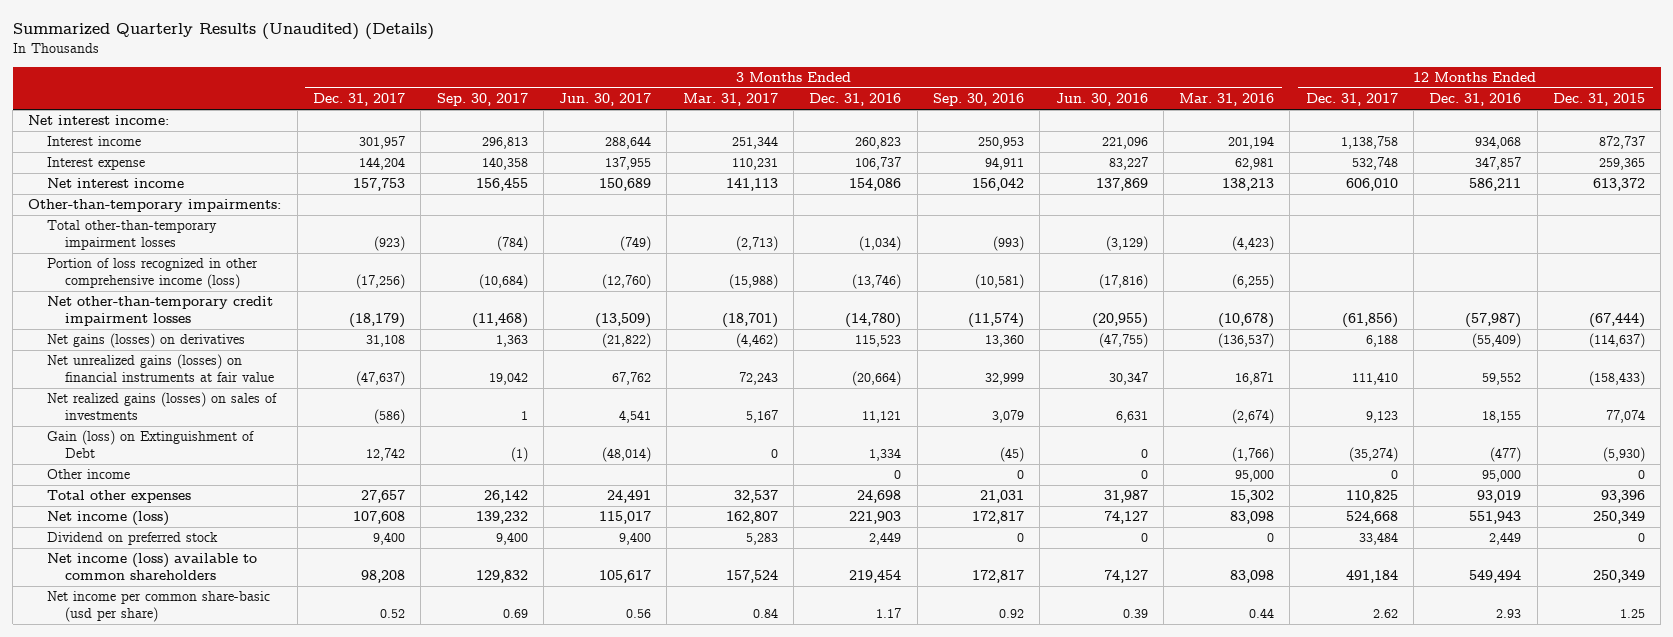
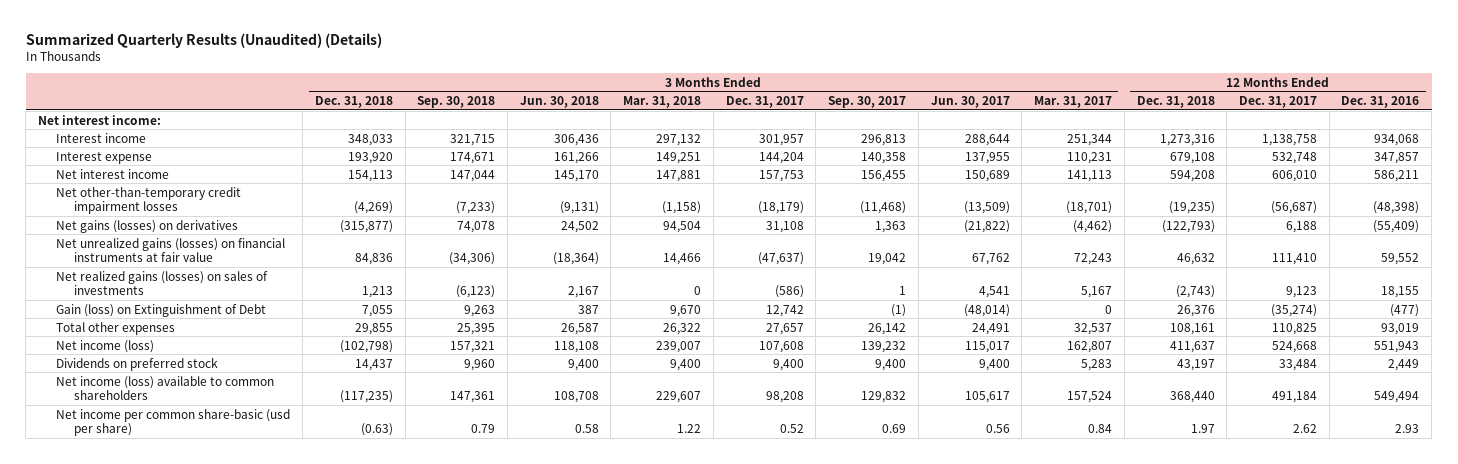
- | 3 Months Ended Dec. 31, 2017 | 3 Months Ended Sep. 30, 2017 | 3 Months Ended Jun. 30, 2017 | 3 Months Ended Mar. 31, 2017 | 3 Months Ended Dec. 31, 2016 | 3 Months Ended Sep. 30, 2016 | 3 Months Ended Jun. 30, 2016 | 3 Months Ended Mar. 31, 2016 | 12 Months Ended Dec. 31, 2017 | 12 Months Ended Dec. 31, 2016 | 12 Months Ended Dec. 31, 2015
+ | 3 Months Ended Dec. 31, 2018 | 3 Months Ended Sep. 30, 2018 | 3 Months Ended Jun. 30, 2018 | 3 Months Ended Mar. 31, 2018 | 3 Months Ended Dec. 31, 2017 | 3 Months Ended Sep. 30, 2017 | 3 Months Ended Jun. 30, 2017 | 3 Months Ended Mar. 31, 2017 | 12 Months Ended Dec. 31, 2018 | 12 Months Ended Dec. 31, 2017 | 12 Months Ended Dec. 31, 2016
- Other-than-temporary impairments:
- Total other-than-temporary impairment losses | (923) | (784) | (749) | (2,713) | (1,034) | (993) | (3,129) | (4,423) | | |
- Portion of loss recognized in other comprehensive income (loss) | (17,256) | (10,684) | (12,760) | (15,988) | (13,746) | (10,581) | (17,816) | (6,255) | | |
- Net other-than-temporary credit impairment losses | (18,179) | (11,468) | (13,509) | (18,701) | (14,780) | (11,574) | (20,955) | (10,678) | (61,856) | (57,987) | (67,444)
+ Net other-than-temporary credit impairment losses | (4,269) | (7,233) | (9,131) | (1,158) | (18,179) | (11,468) | (13,509) | (18,701) | (19,235) | (56,687) | (48,398)
- Other income | | | | | 0 | 0 | 0 | 95,000 | 0 | 95,000 | 0
- Dividend on preferred stock | 9,400 | 9,400 | 9,400 | 5,283 | 2,449 | 0 | 0 | 0 | 33,484 | 2,449 | 0
+ Dividends on preferred stock | 14,437 | 9,960 | 9,400 | 9,400 | 9,400 | 9,400 | 9,400 | 5,283 | 43,197 | 33,484 | 2,449

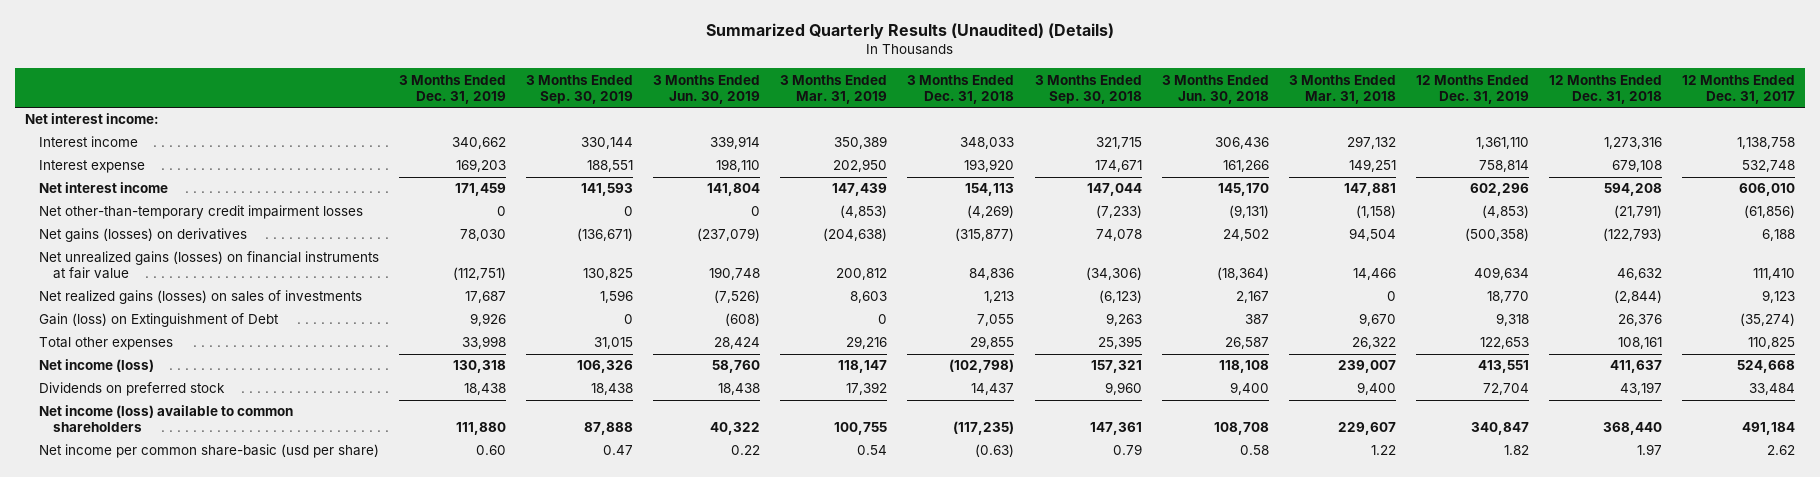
- | 3 Months Ended Dec. 31, 2018 | 3 Months Ended Sep. 30, 2018 | 3 Months Ended Jun. 30, 2018 | 3 Months Ended Mar. 31, 2018 | 3 Months Ended Dec. 31, 2017 | 3 Months Ended Sep. 30, 2017 | 3 Months Ended Jun. 30, 2017 | 3 Months Ended Mar. 31, 2017 | 12 Months Ended Dec. 31, 2018 | 12 Months Ended Dec. 31, 2017 | 12 Months Ended Dec. 31, 2016
+ | 3 Months Ended Dec. 31, 2019 | 3 Months Ended Sep. 30, 2019 | 3 Months Ended Jun. 30, 2019 | 3 Months Ended Mar. 31, 2019 | 3 Months Ended Dec. 31, 2018 | 3 Months Ended Sep. 30, 2018 | 3 Months Ended Jun. 30, 2018 | 3 Months Ended Mar. 31, 2018 | 12 Months Ended Dec. 31, 2019 | 12 Months Ended Dec. 31, 2018 | 12 Months Ended Dec. 31, 2017
- Net other-than-temporary credit impairment losses | (4,269) | (7,233) | (9,131) | (1,158) | (18,179) | (11,468) | (13,509) | (18,701) | (19,235) | (56,687) | (48,398)
+ Net other-than-temporary credit impairment losses | 0 | 0 | 0 | (4,853) | (4,269) | (7,233) | (9,131) | (1,158) | (4,853) | (21,791) | (61,856)
- Net realized gains (losses) on sales of investments | 1,213 | (6,123) | 2,167 | 0 | (586) | 1 | 4,541 | 5,167 | (2,743) | 9,123 | 18,155
+ Net realized gains (losses) on sales of investments | 17,687 | 1,596 | (7,526) | 8,603 | 1,213 | (6,123) | 2,167 | 0 | 18,770 | (2,844) | 9,123

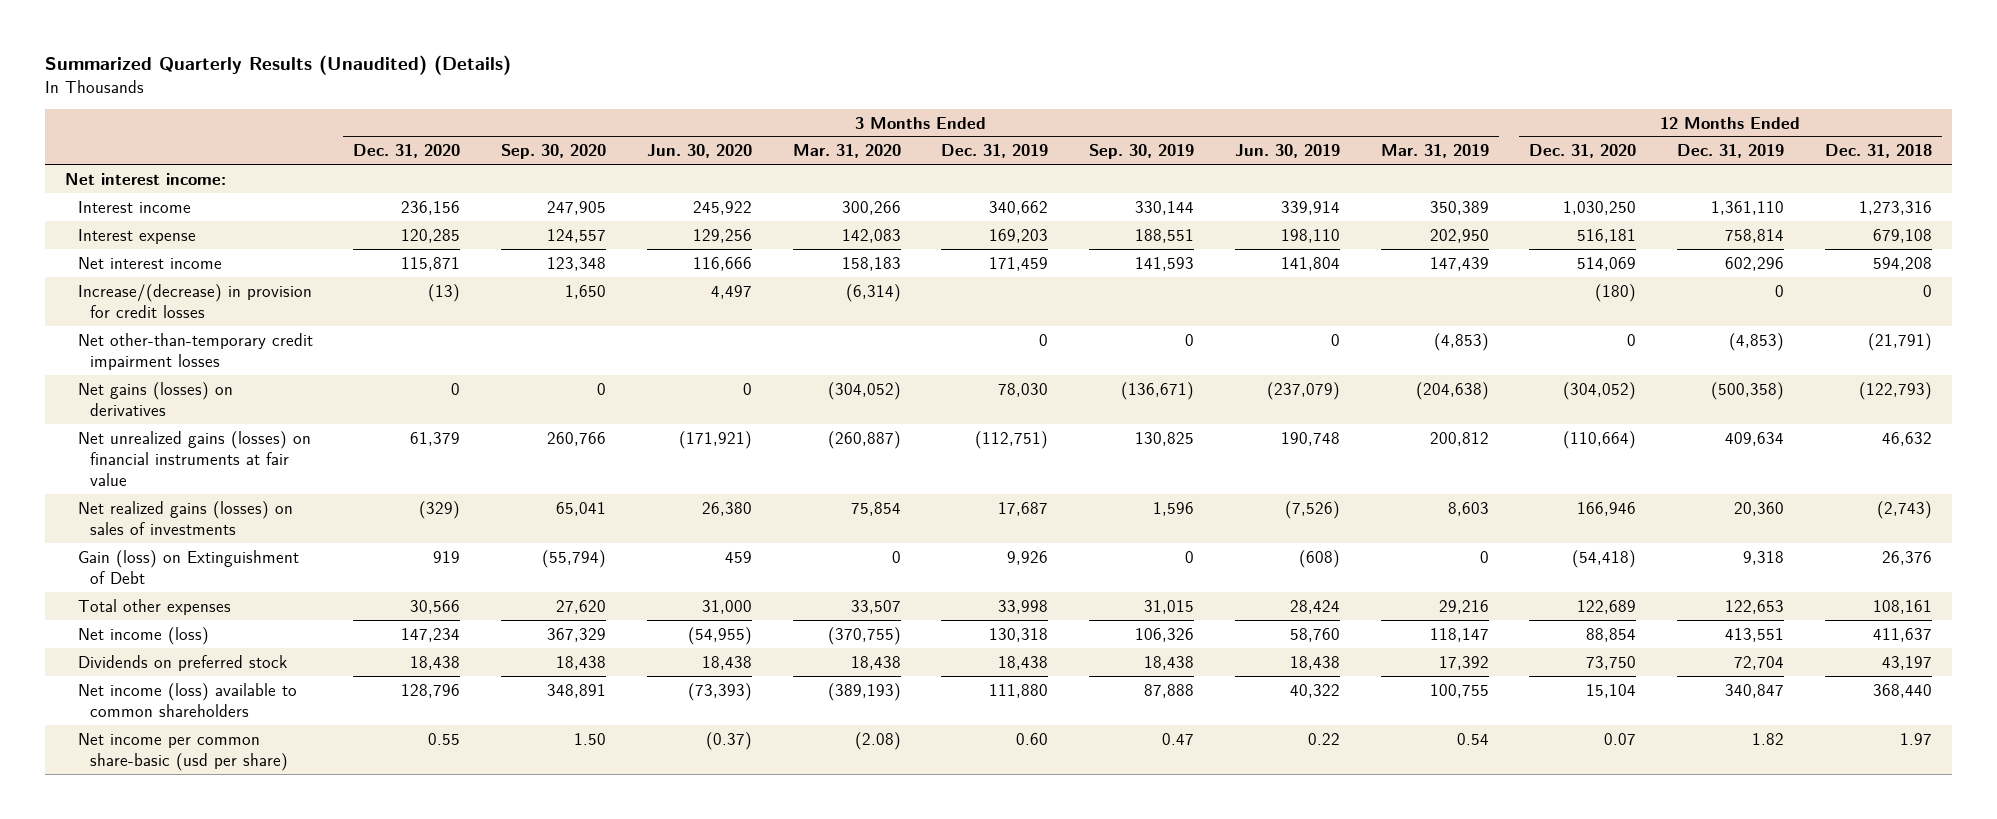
- | 3 Months Ended Dec. 31, 2019 | 3 Months Ended Sep. 30, 2019 | 3 Months Ended Jun. 30, 2019 | 3 Months Ended Mar. 31, 2019 | 3 Months Ended Dec. 31, 2018 | 3 Months Ended Sep. 30, 2018 | 3 Months Ended Jun. 30, 2018 | 3 Months Ended Mar. 31, 2018 | 12 Months Ended Dec. 31, 2019 | 12 Months Ended Dec. 31, 2018 | 12 Months Ended Dec. 31, 2017
+ | 3 Months Ended Dec. 31, 2020 | 3 Months Ended Sep. 30, 2020 | 3 Months Ended Jun. 30, 2020 | 3 Months Ended Mar. 31, 2020 | 3 Months Ended Dec. 31, 2019 | 3 Months Ended Sep. 30, 2019 | 3 Months Ended Jun. 30, 2019 | 3 Months Ended Mar. 31, 2019 | 12 Months Ended Dec. 31, 2020 | 12 Months Ended Dec. 31, 2019 | 12 Months Ended Dec. 31, 2018
+ Increase/(decrease) in provision for credit losses | (13) | 1,650 | 4,497 | (6,314) | | | | | (180) | 0 | 0
- Net realized gains (losses) on sales of investments | 17,687 | 1,596 | (7,526) | 8,603 | 1,213 | (6,123) | 2,167 | 0 | 18,770 | (2,844) | 9,123
+ Net realized gains (losses) on sales of investments | (329) | 65,041 | 26,380 | 75,854 | 17,687 | 1,596 | (7,526) | 8,603 | 166,946 | 20,360 | (2,743)

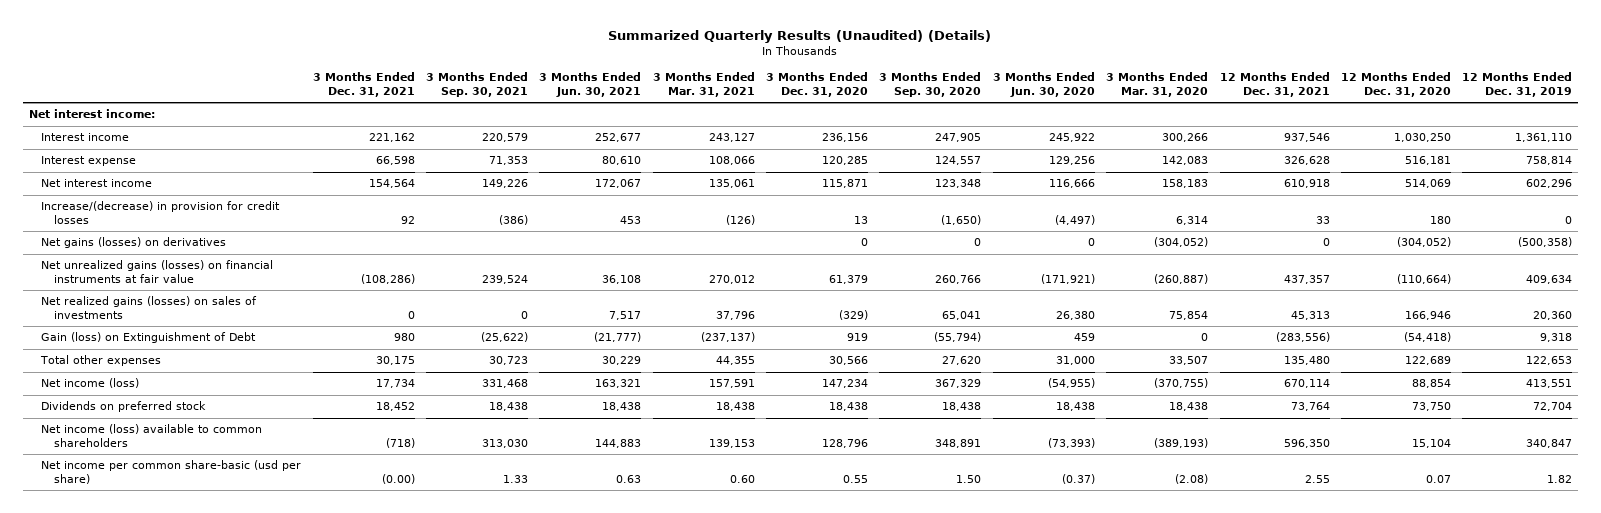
- | 3 Months Ended Dec. 31, 2020 | 3 Months Ended Sep. 30, 2020 | 3 Months Ended Jun. 30, 2020 | 3 Months Ended Mar. 31, 2020 | 3 Months Ended Dec. 31, 2019 | 3 Months Ended Sep. 30, 2019 | 3 Months Ended Jun. 30, 2019 | 3 Months Ended Mar. 31, 2019 | 12 Months Ended Dec. 31, 2020 | 12 Months Ended Dec. 31, 2019 | 12 Months Ended Dec. 31, 2018
+ | 3 Months Ended Dec. 31, 2021 | 3 Months Ended Sep. 30, 2021 | 3 Months Ended Jun. 30, 2021 | 3 Months Ended Mar. 31, 2021 | 3 Months Ended Dec. 31, 2020 | 3 Months Ended Sep. 30, 2020 | 3 Months Ended Jun. 30, 2020 | 3 Months Ended Mar. 31, 2020 | 12 Months Ended Dec. 31, 2021 | 12 Months Ended Dec. 31, 2020 | 12 Months Ended Dec. 31, 2019
- Increase/(decrease) in provision for credit losses | (13) | 1,650 | 4,497 | (6,314) | | | | | (180) | 0 | 0
- Net other-than-temporary credit impairment losses | | | | | 0 | 0 | 0 | (4,853) | 0 | (4,853) | (21,791)
+ Increase/(decrease) in provision for credit losses | 92 | (386) | 453 | (126) | 13 | (1,650) | (4,497) | 6,314 | 33 | 180 | 0

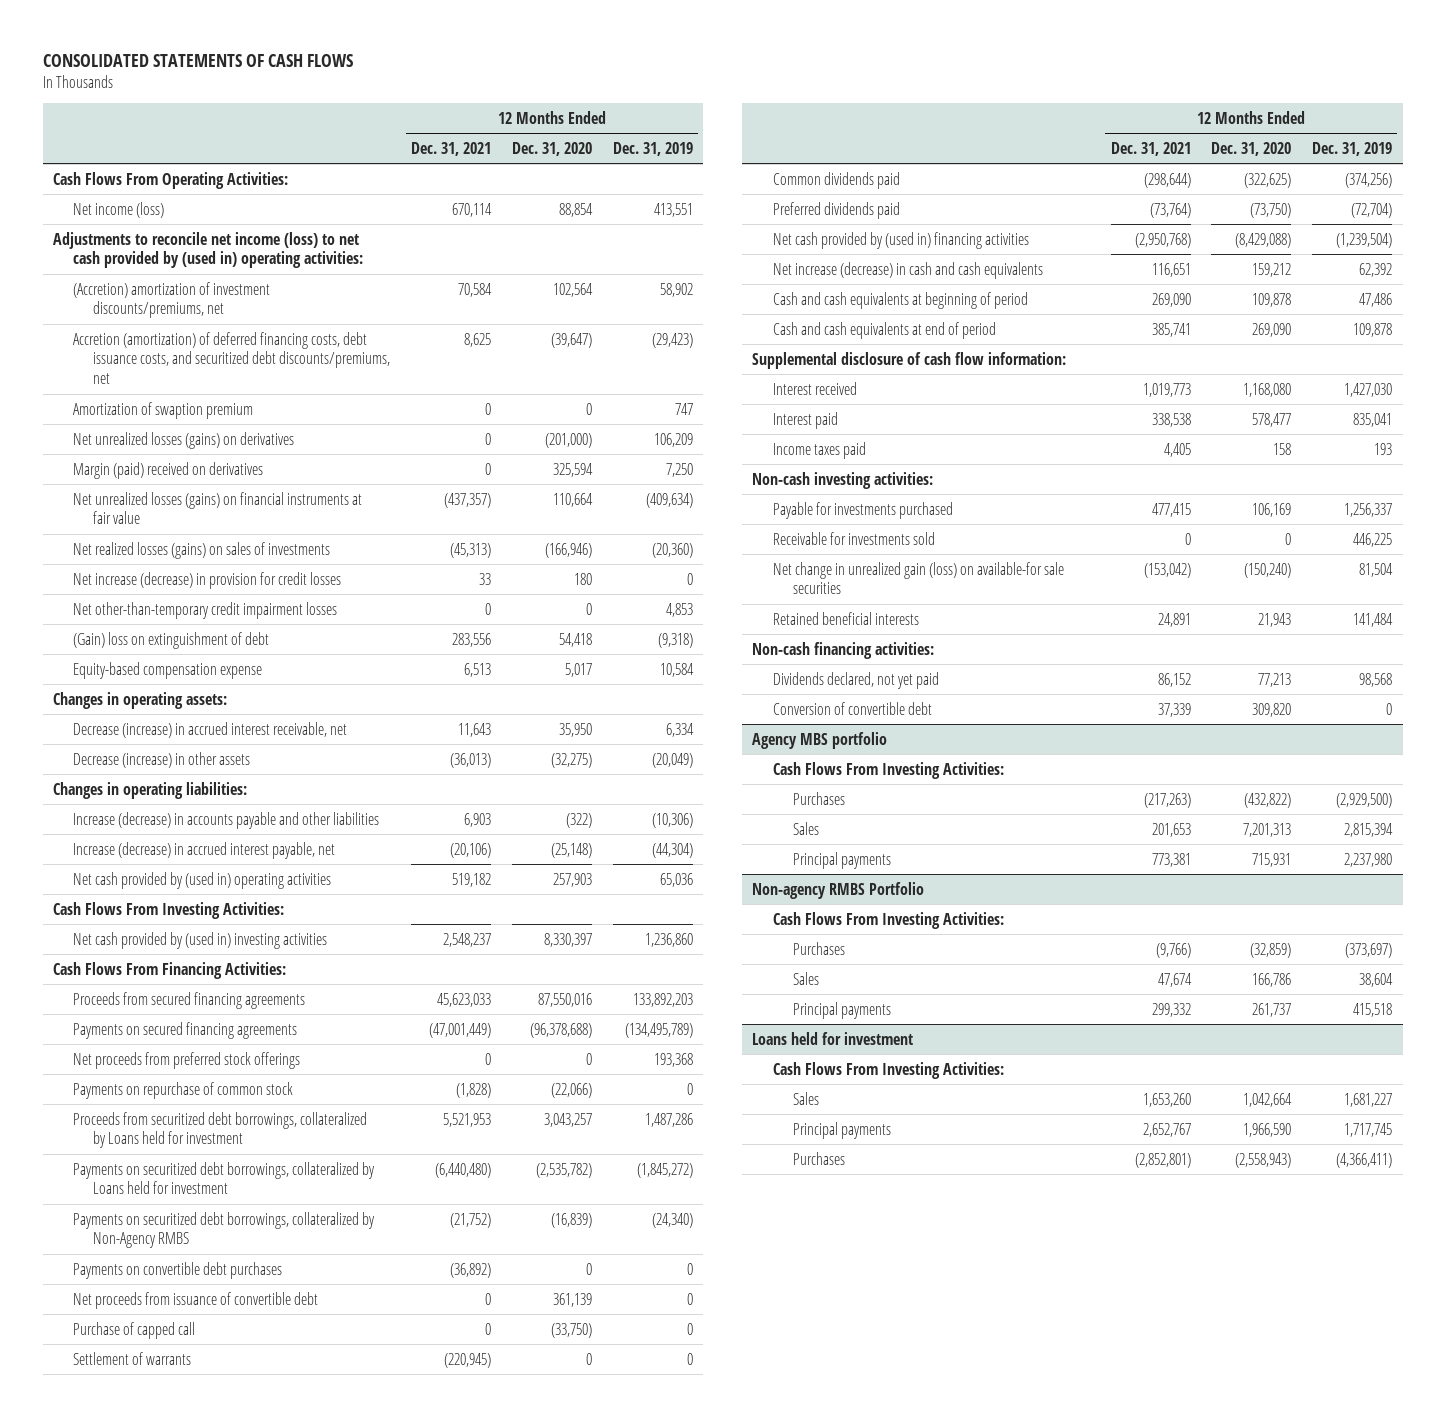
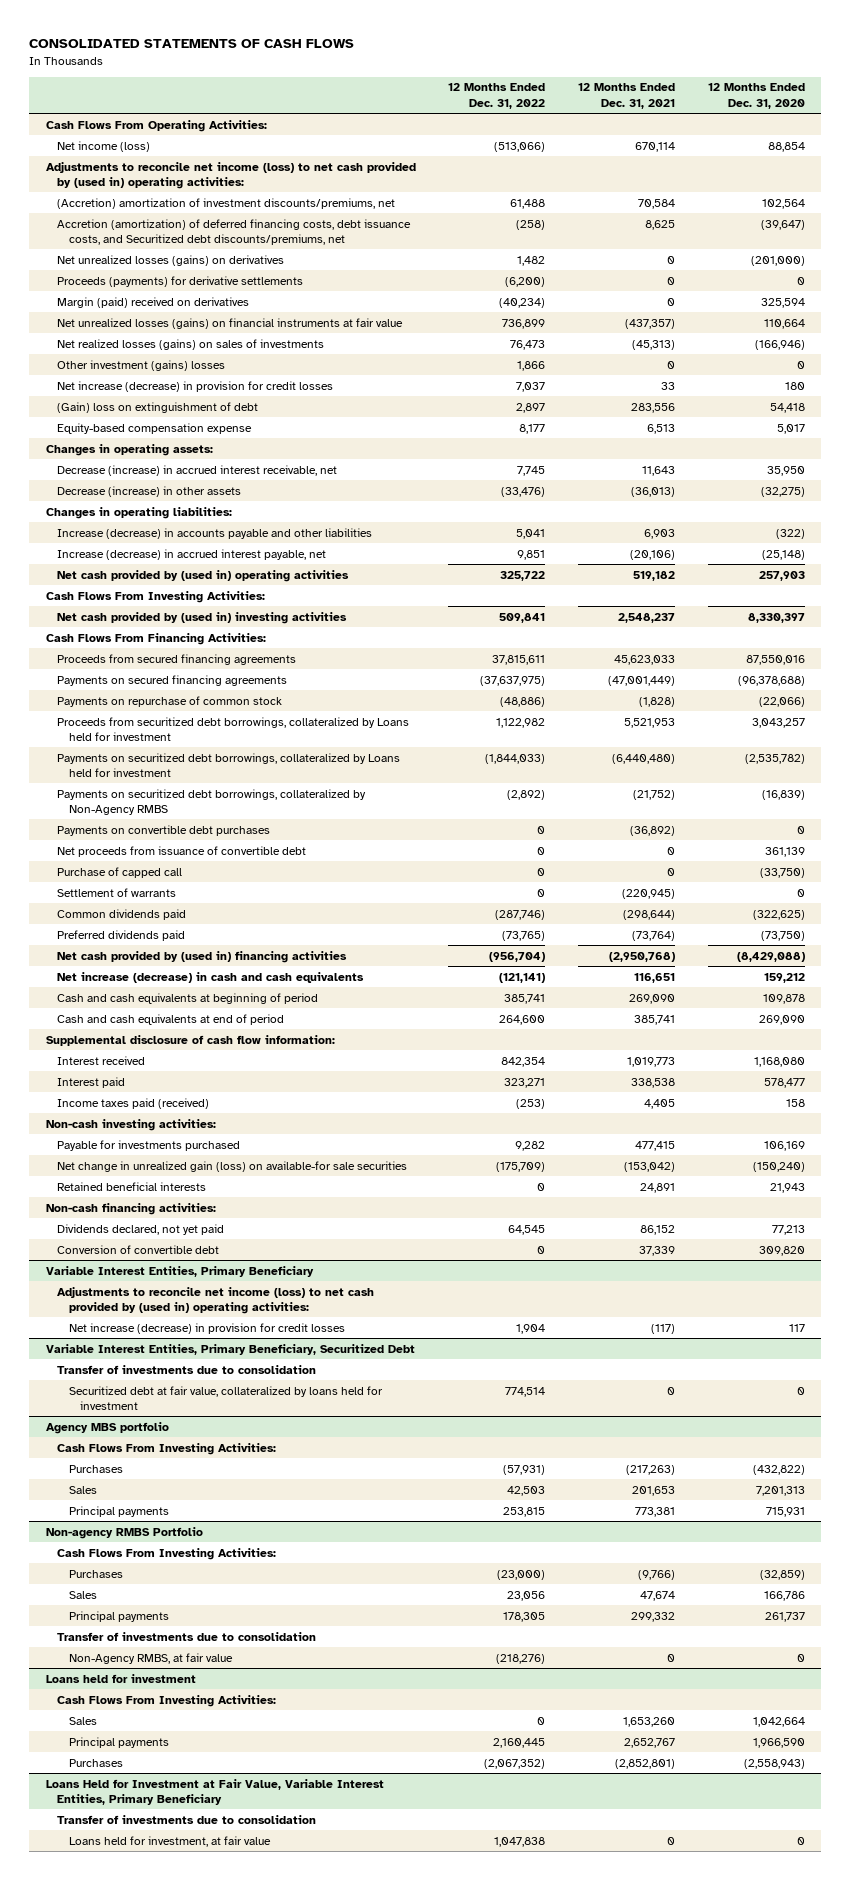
- | 12 Months Ended Dec. 31, 2021 | 12 Months Ended Dec. 31, 2020 | 12 Months Ended Dec. 31, 2019
+ | 12 Months Ended Dec. 31, 2022 | 12 Months Ended Dec. 31, 2021 | 12 Months Ended Dec. 31, 2020
- Accretion (amortization) of deferred financing costs, debt issuance costs, and securitized debt discounts/premiums, net | 8,625 | (39,647) | (29,423)
- Amortization of swaption premium | 0 | 0 | 747
+ Accretion (amortization) of deferred financing costs, debt issuance costs, and Securitized debt discounts/premiums, net | (258) | 8,625 | (39,647)
+ Proceeds (payments) for derivative settlements | (6,200) | 0 | 0
+ Other investment (gains) losses | 1,866 | 0 | 0
- Net other-than-temporary credit impairment losses | 0 | 0 | 4,853
- Net proceeds from preferred stock offerings | 0 | 0 | 193,368
- Income taxes paid | 4,405 | 158 | 193
+ Income taxes paid (received) | (253) | 4,405 | 158
- Receivable for investments sold | 0 | 0 | 446,225
+ Variable Interest Entities, Primary Beneficiary
+ Adjustments to reconcile net income (loss) to net cash provided by (used in) operating activities:
+ Net increase (decrease) in provision for credit losses | 1,904 | (117) | 117
+ Variable Interest Entities, Primary Beneficiary, Securitized Debt
+ Transfer of investments due to consolidation
+ Securitized debt at fair value, collateralized by loans held for investment | 774,514 | 0 | 0
@ Non-agency RMBS Portfolio
+ Transfer of investments due to consolidation
+ Non-Agency RMBS, at fair value | (218,276) | 0 | 0
+ Loans Held for Investment at Fair Value, Variable Interest Entities, Primary Beneficiary
+ Transfer of investments due to consolidation
+ Loans held for investment, at fair value | 1,047,838 | 0 | 0

